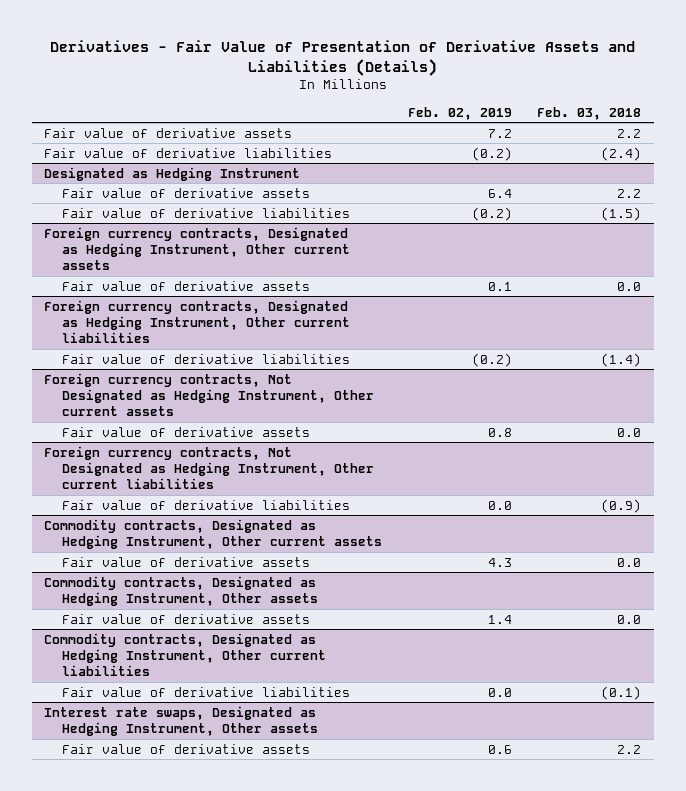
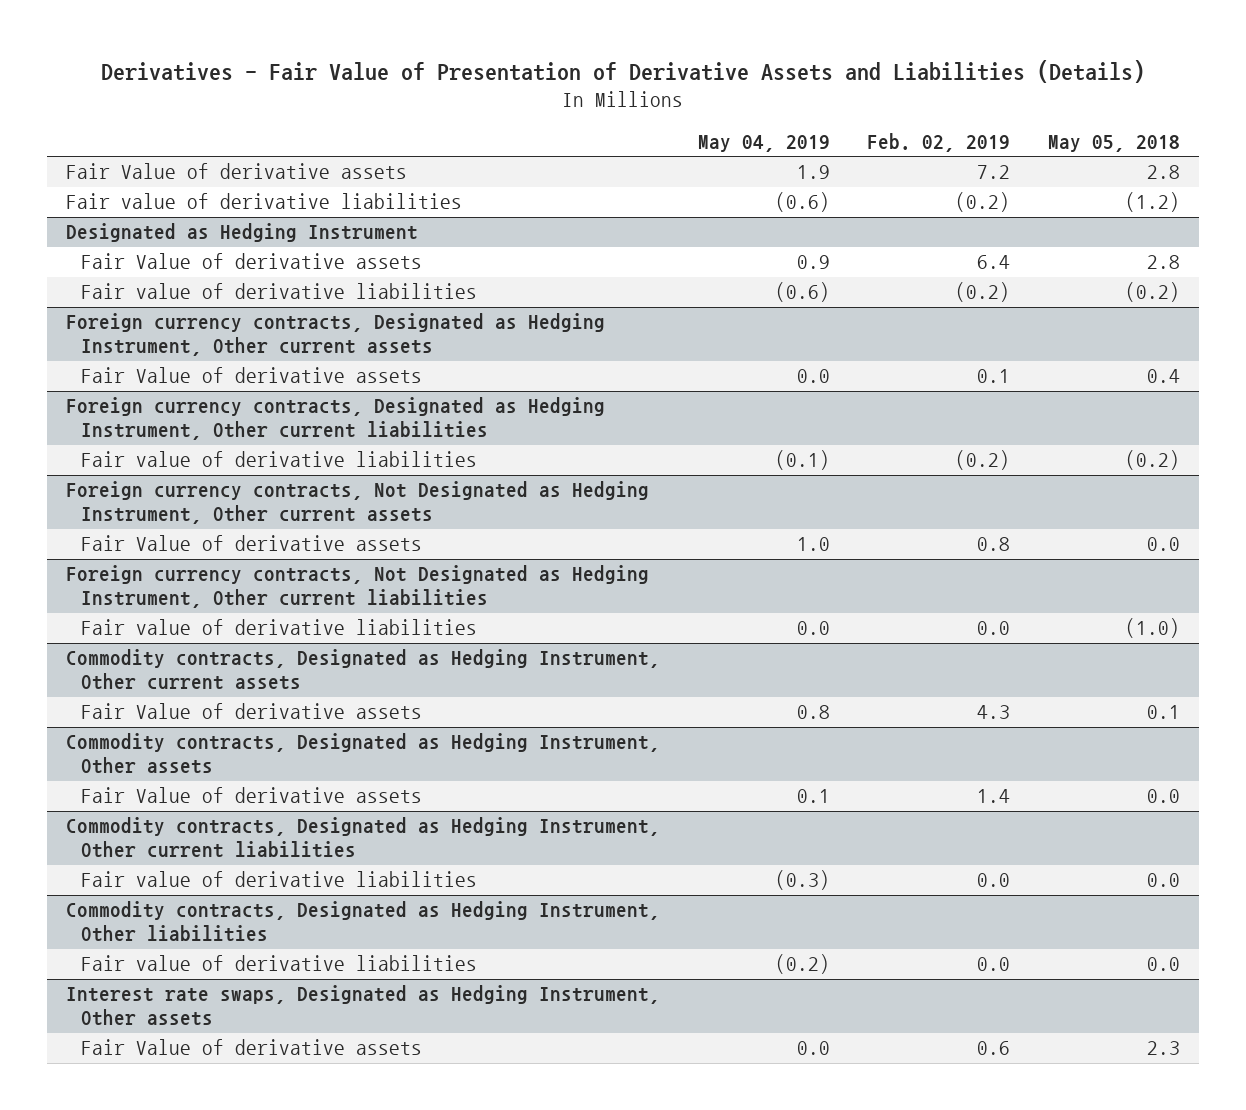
- | Feb. 02, 2019 | Feb. 03, 2018
+ | May 04, 2019 | Feb. 02, 2019 | May 05, 2018
- Fair value of derivative assets | 7.2 | 2.2
+ Fair Value of derivative assets | 1.9 | 7.2 | 2.8
@ Designated as Hedging Instrument
- Fair value of derivative assets | 6.4 | 2.2
+ Fair Value of derivative assets | 0.9 | 6.4 | 2.8
@ Foreign currency contracts, Designated as Hedging Instrument, Other current assets
- Fair value of derivative assets | 0.1 | 0.0
+ Fair Value of derivative assets | 0.0 | 0.1 | 0.4
@ Foreign currency contracts, Not Designated as Hedging Instrument, Other current assets
- Fair value of derivative assets | 0.8 | 0.0
+ Fair Value of derivative assets | 1.0 | 0.8 | 0.0
@ Commodity contracts, Designated as Hedging Instrument, Other current assets
- Fair value of derivative assets | 4.3 | 0.0
+ Fair Value of derivative assets | 0.8 | 4.3 | 0.1
@ Commodity contracts, Designated as Hedging Instrument, Other assets
- Fair value of derivative assets | 1.4 | 0.0
+ Fair Value of derivative assets | 0.1 | 1.4 | 0.0
+ Commodity contracts, Designated as Hedging Instrument, Other liabilities
+ Fair value of derivative liabilities | (0.2) | 0.0 | 0.0
@ Interest rate swaps, Designated as Hedging Instrument, Other assets
- Fair value of derivative assets | 0.6 | 2.2
+ Fair Value of derivative assets | 0.0 | 0.6 | 2.3

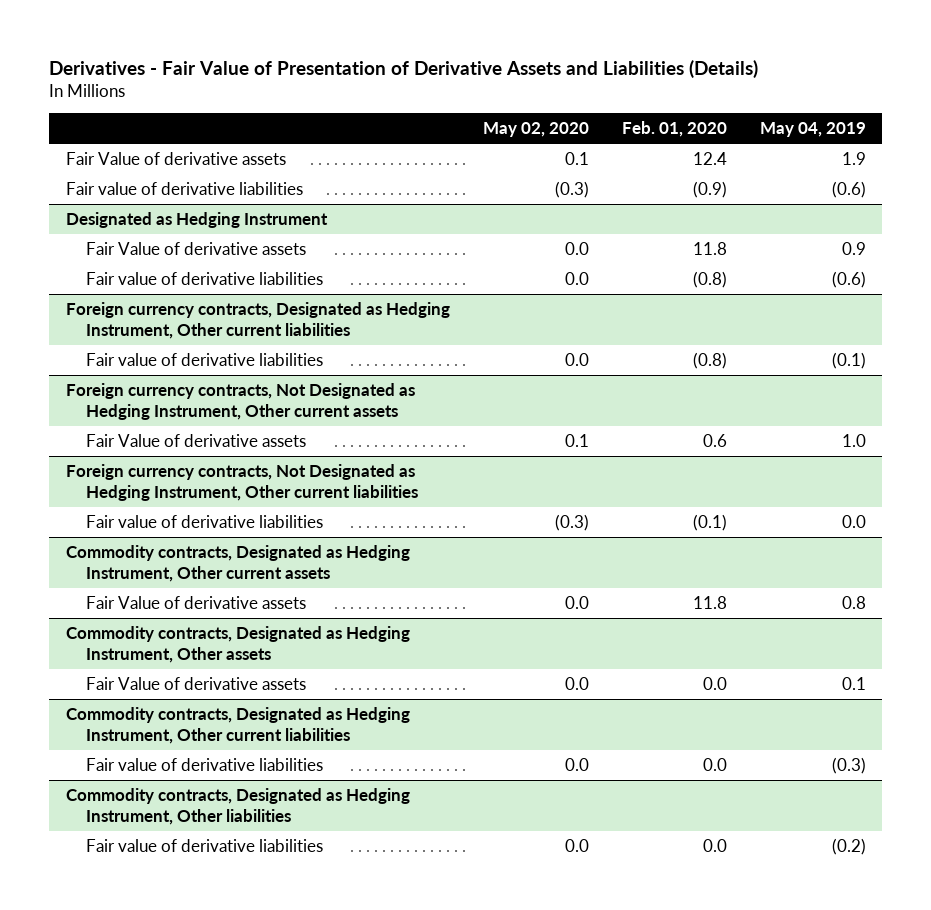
- | May 04, 2019 | Feb. 02, 2019 | May 05, 2018
+ | May 02, 2020 | Feb. 01, 2020 | May 04, 2019
- Foreign currency contracts, Designated as Hedging Instrument, Other current assets
- Fair Value of derivative assets | 0.0 | 0.1 | 0.4
- Interest rate swaps, Designated as Hedging Instrument, Other assets
- Fair Value of derivative assets | 0.0 | 0.6 | 2.3

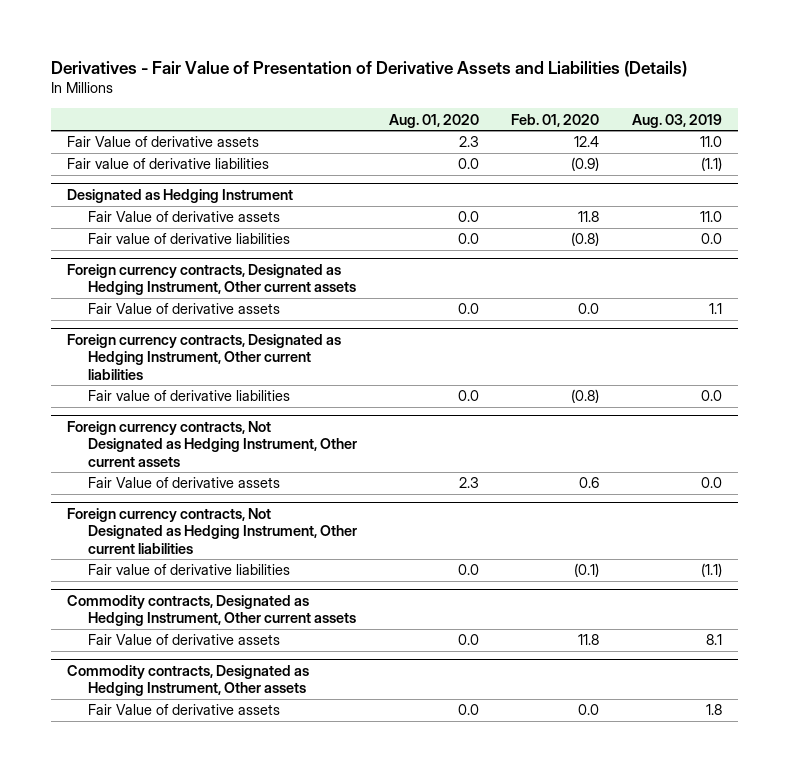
- | May 02, 2020 | Feb. 01, 2020 | May 04, 2019
+ | Aug. 01, 2020 | Feb. 01, 2020 | Aug. 03, 2019
+ Foreign currency contracts, Designated as Hedging Instrument, Other current assets
+ Fair Value of derivative assets | 0.0 | 0.0 | 1.1
- Commodity contracts, Designated as Hedging Instrument, Other current liabilities
- Fair value of derivative liabilities | 0.0 | 0.0 | (0.3)
- Commodity contracts, Designated as Hedging Instrument, Other liabilities
- Fair value of derivative liabilities | 0.0 | 0.0 | (0.2)

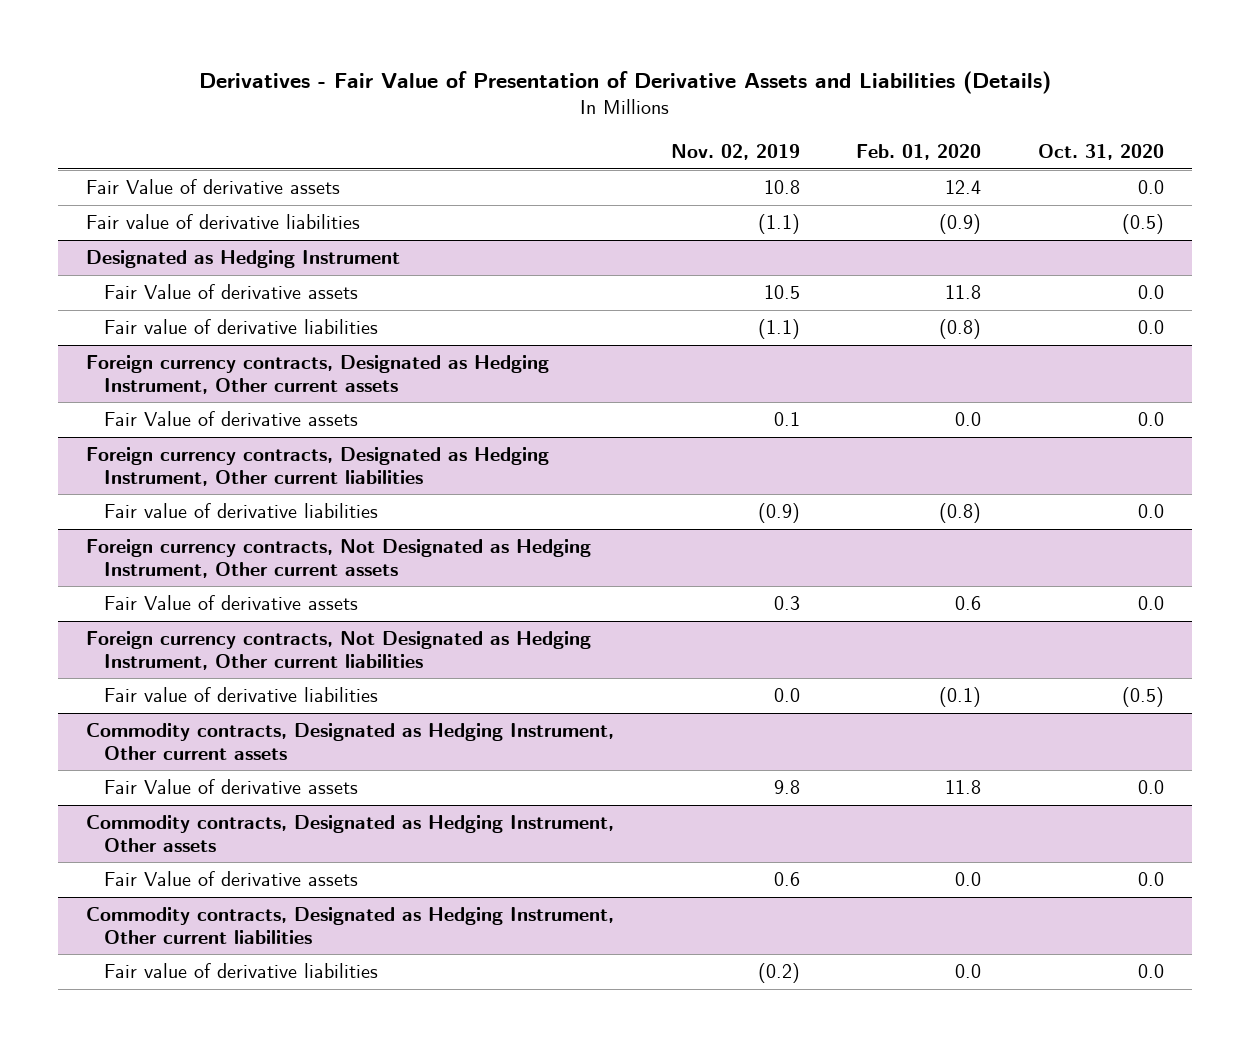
- | Aug. 01, 2020 | Feb. 01, 2020 | Aug. 03, 2019
+ | Nov. 02, 2019 | Feb. 01, 2020 | Oct. 31, 2020
+ Commodity contracts, Designated as Hedging Instrument, Other current liabilities
+ Fair value of derivative liabilities | (0.2) | 0.0 | 0.0

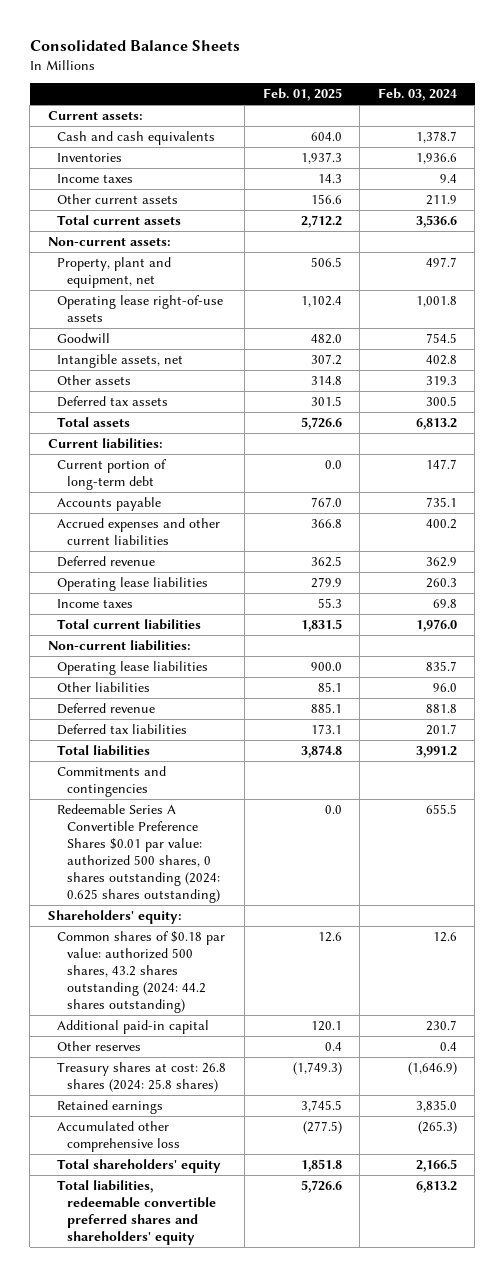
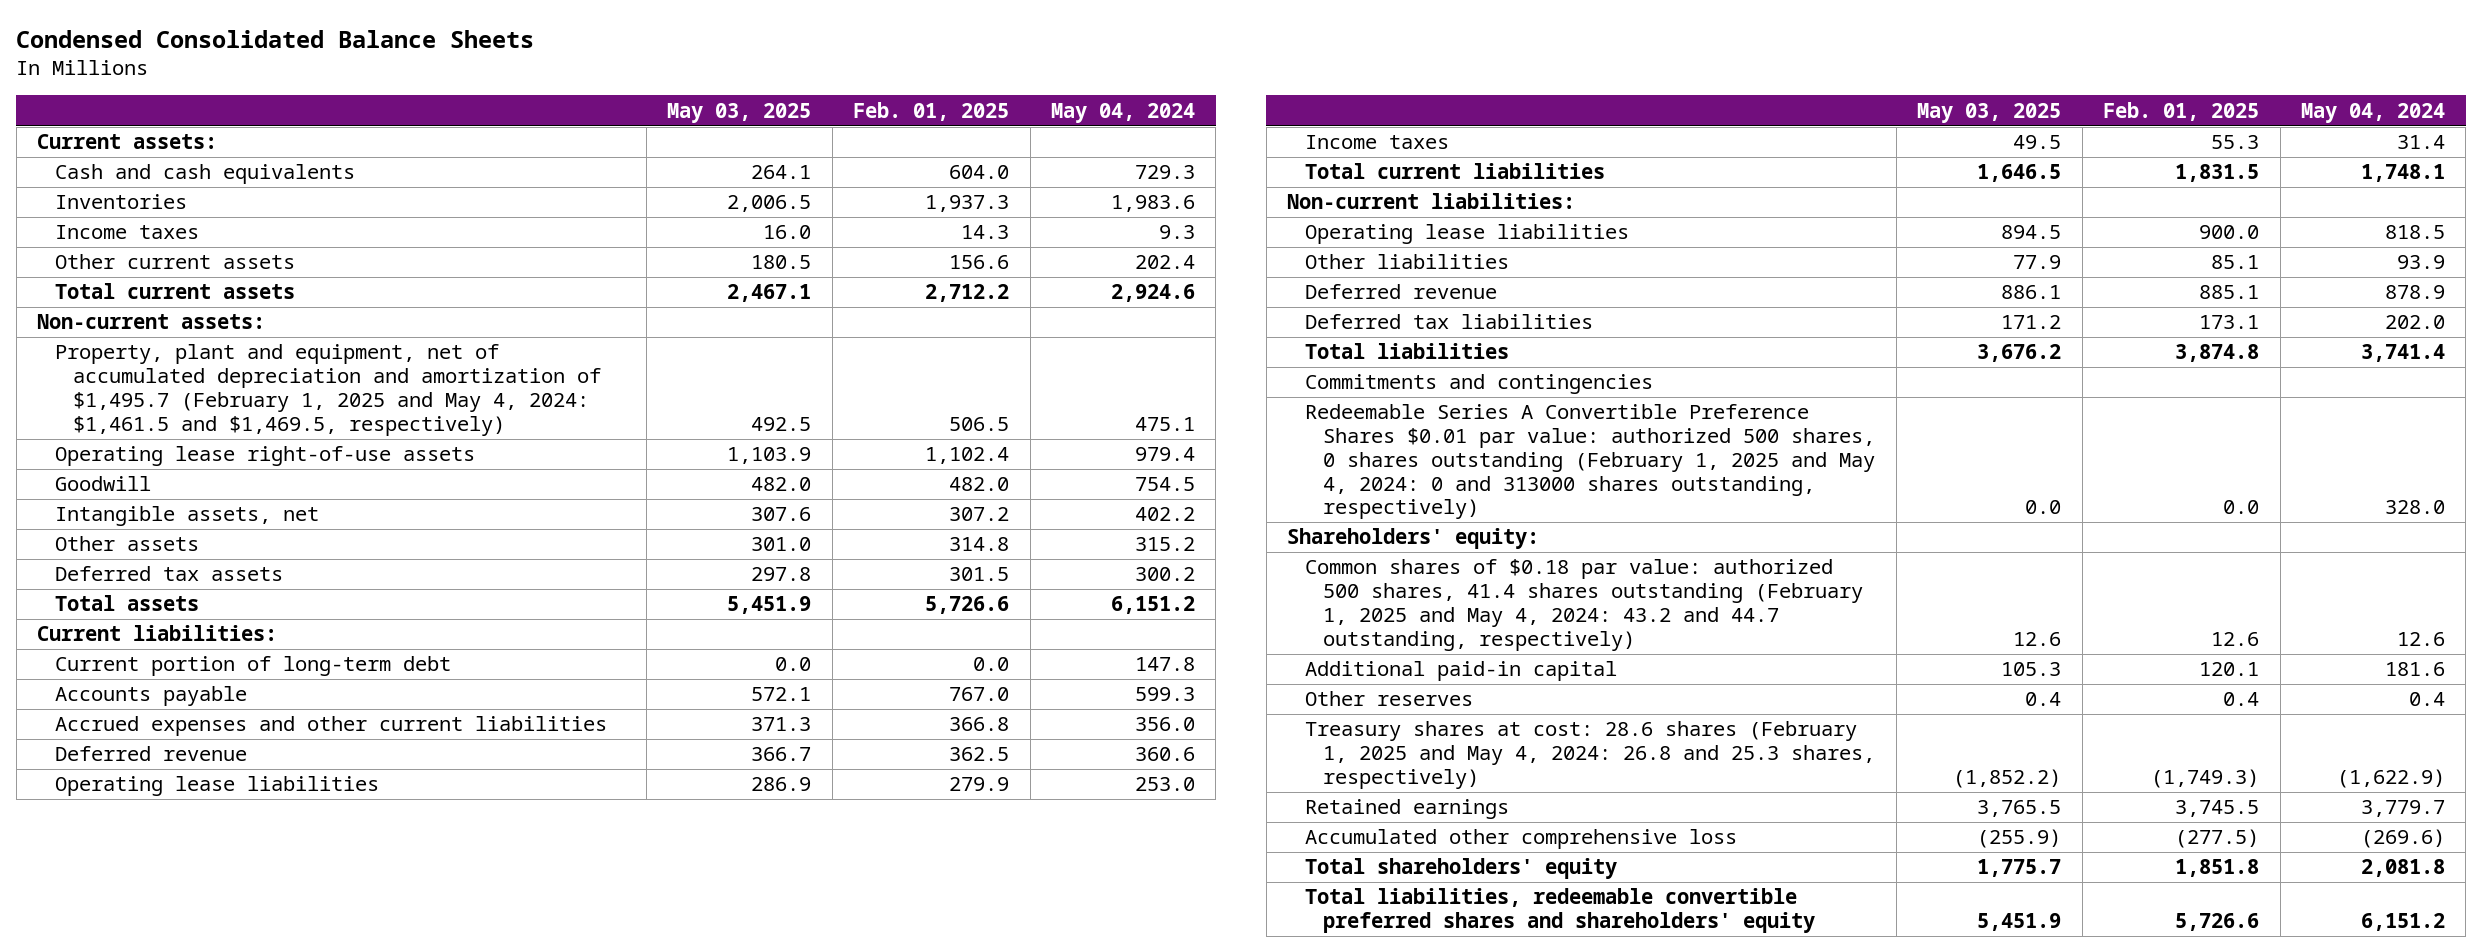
- Consolidated Balance Sheets
+ Condensed Consolidated Balance Sheets
- | Feb. 01, 2025 | Feb. 03, 2024
+ | May 03, 2025 | Feb. 01, 2025 | May 04, 2024
- Property, plant and equipment, net | 506.5 | 497.7
+ Property, plant and equipment, net of accumulated depreciation and amortization of $1,495.7 (February 1, 2025 and May 4, 2024: $1,461.5 and $1,469.5, respectively) | 492.5 | 506.5 | 475.1
- Redeemable Series A Convertible Preference Shares $0.01 par value: authorized 500 shares, 0 shares outstanding (2024: 0.625 shares outstanding) | 0.0 | 655.5
+ Redeemable Series A Convertible Preference Shares $0.01 par value: authorized 500 shares, 0 shares outstanding (February 1, 2025 and May 4, 2024: 0 and 313000 shares outstanding, respectively) | 0.0 | 0.0 | 328.0
- Common shares of $0.18 par value: authorized 500 shares, 43.2 shares outstanding (2024: 44.2 shares outstanding) | 12.6 | 12.6
+ Common shares of $0.18 par value: authorized 500 shares, 41.4 shares outstanding (February 1, 2025 and May 4, 2024: 43.2 and 44.7 outstanding, respectively) | 12.6 | 12.6 | 12.6
- Treasury shares at cost: 26.8 shares (2024: 25.8 shares) | (1,749.3) | (1,646.9)
+ Treasury shares at cost: 28.6 shares (February 1, 2025 and May 4, 2024: 26.8 and 25.3 shares, respectively) | (1,852.2) | (1,749.3) | (1,622.9)

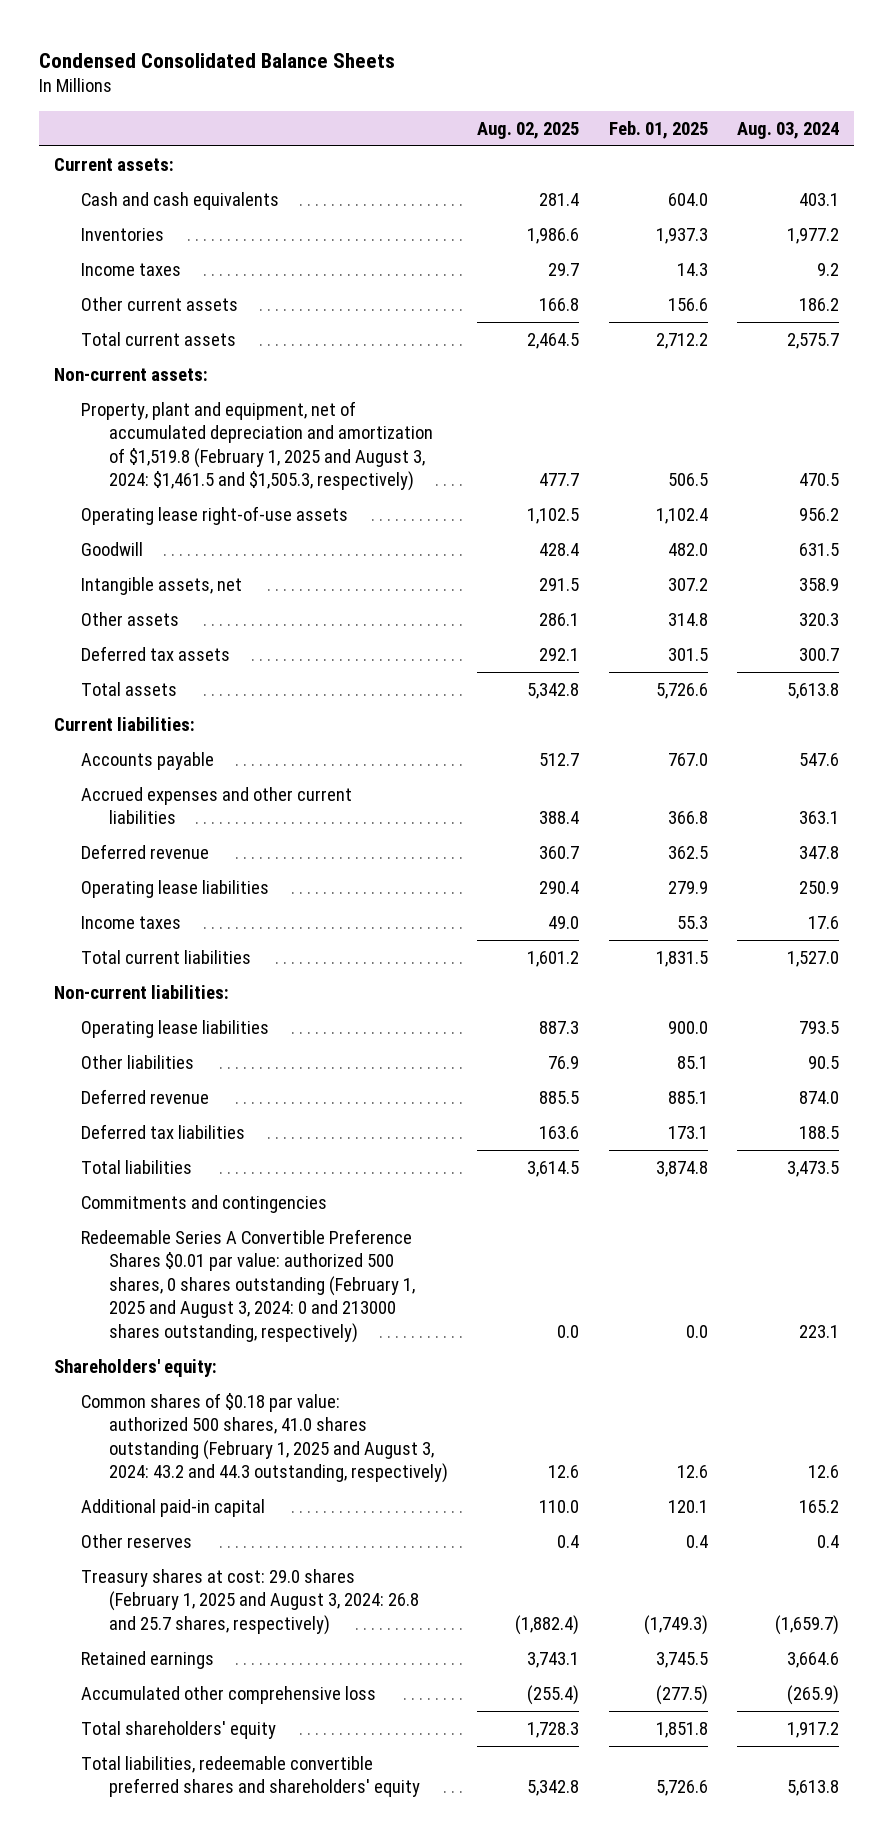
- | May 03, 2025 | Feb. 01, 2025 | May 04, 2024
+ | Aug. 02, 2025 | Feb. 01, 2025 | Aug. 03, 2024
- Property, plant and equipment, net of accumulated depreciation and amortization of $1,495.7 (February 1, 2025 and May 4, 2024: $1,461.5 and $1,469.5, respectively) | 492.5 | 506.5 | 475.1
+ Property, plant and equipment, net of accumulated depreciation and amortization of $1,519.8 (February 1, 2025 and August 3, 2024: $1,461.5 and $1,505.3, respectively) | 477.7 | 506.5 | 470.5
- Current portion of long-term debt | 0.0 | 0.0 | 147.8
- Redeemable Series A Convertible Preference Shares $0.01 par value: authorized 500 shares, 0 shares outstanding (February 1, 2025 and May 4, 2024: 0 and 313000 shares outstanding, respectively) | 0.0 | 0.0 | 328.0
+ Redeemable Series A Convertible Preference Shares $0.01 par value: authorized 500 shares, 0 shares outstanding (February 1, 2025 and August 3, 2024: 0 and 213000 shares outstanding, respectively) | 0.0 | 0.0 | 223.1
- Common shares of $0.18 par value: authorized 500 shares, 41.4 shares outstanding (February 1, 2025 and May 4, 2024: 43.2 and 44.7 outstanding, respectively) | 12.6 | 12.6 | 12.6
+ Common shares of $0.18 par value: authorized 500 shares, 41.0 shares outstanding (February 1, 2025 and August 3, 2024: 43.2 and 44.3 outstanding, respectively) | 12.6 | 12.6 | 12.6
- Treasury shares at cost: 28.6 shares (February 1, 2025 and May 4, 2024: 26.8 and 25.3 shares, respectively) | (1,852.2) | (1,749.3) | (1,622.9)
+ Treasury shares at cost: 29.0 shares (February 1, 2025 and August 3, 2024: 26.8 and 25.7 shares, respectively) | (1,882.4) | (1,749.3) | (1,659.7)

